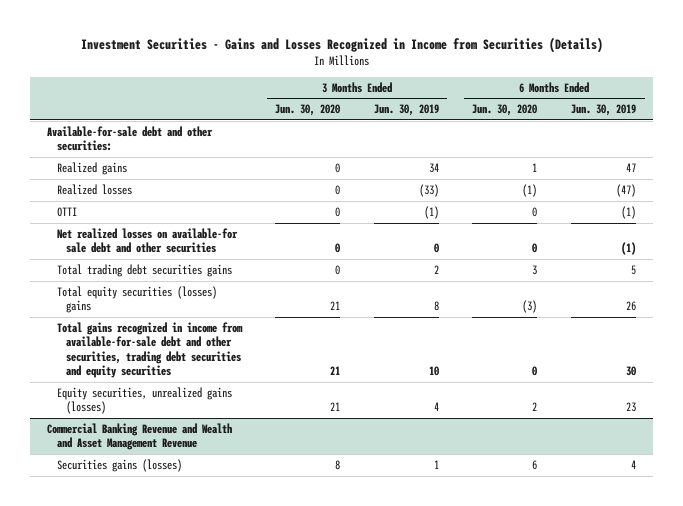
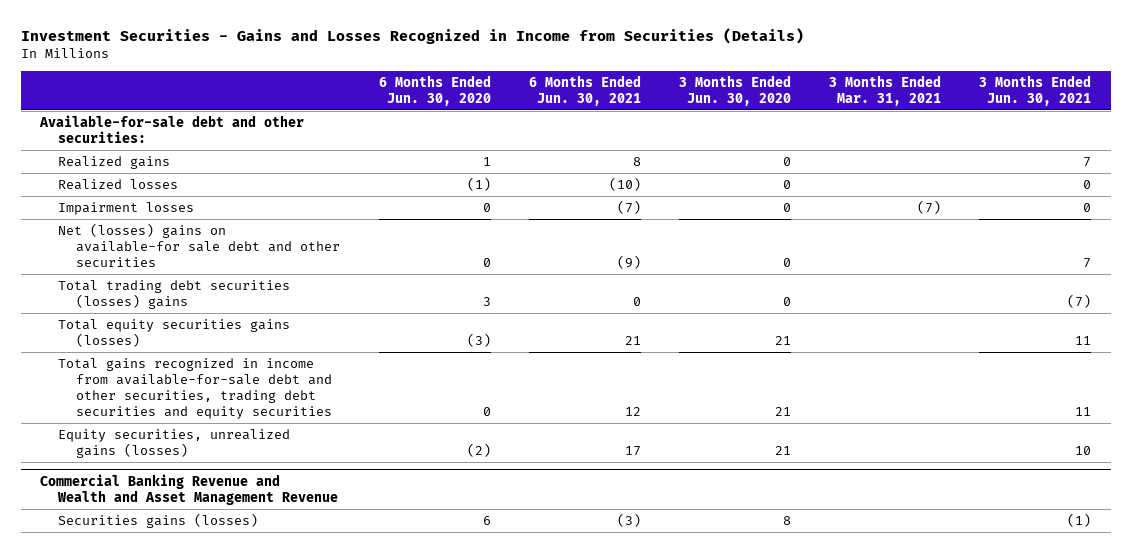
- | 3 Months Ended Jun. 30, 2020 | 3 Months Ended Jun. 30, 2019 | 6 Months Ended Jun. 30, 2020 | 6 Months Ended Jun. 30, 2019
+ | 6 Months Ended Jun. 30, 2020 | 6 Months Ended Jun. 30, 2021 | 3 Months Ended Jun. 30, 2020 | 3 Months Ended Mar. 31, 2021 | 3 Months Ended Jun. 30, 2021
- OTTI | 0 | (1) | 0 | (1)
- Net realized losses on available-for sale debt and other securities | 0 | 0 | 0 | (1)
- Total trading debt securities gains | 0 | 2 | 3 | 5
- Total equity securities (losses) gains | 21 | 8 | (3) | 26
+ Impairment losses | 0 | (7) | 0 | (7) | 0
+ Net (losses) gains on available-for sale debt and other securities | 0 | (9) | 0 | | 7
+ Total trading debt securities (losses) gains | 3 | 0 | 0 | | (7)
+ Total equity securities gains (losses) | (3) | 21 | 21 | | 11
- Equity securities, unrealized gains (losses) | 21 | 4 | 2 | 23
+ Equity securities, unrealized gains (losses) | (2) | 17 | 21 | | 10

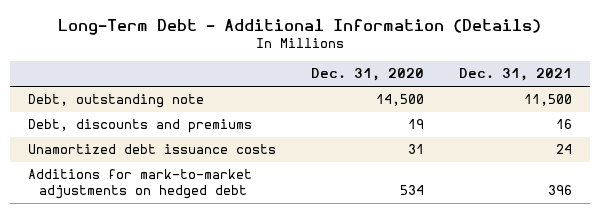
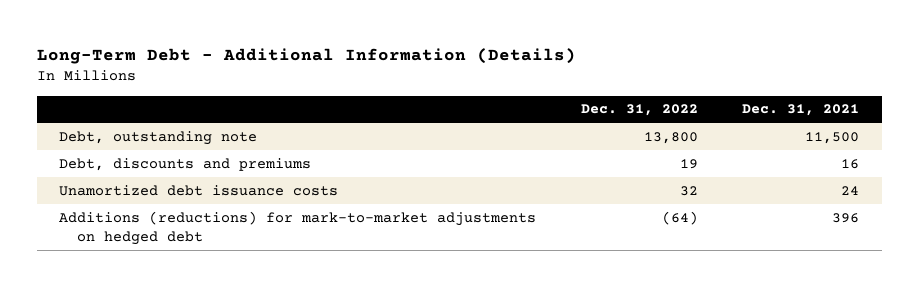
- | Dec. 31, 2020 | Dec. 31, 2021
+ | Dec. 31, 2022 | Dec. 31, 2021
- Additions for mark-to-market adjustments on hedged debt | 534 | 396
+ Additions (reductions) for mark-to-market adjustments on hedged debt | (64) | 396

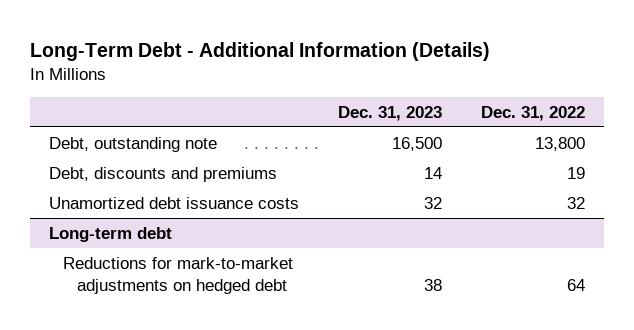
- | Dec. 31, 2022 | Dec. 31, 2021
+ | Dec. 31, 2023 | Dec. 31, 2022
- Additions (reductions) for mark-to-market adjustments on hedged debt | (64) | 396
+ Long-term debt
+ Reductions for mark-to-market adjustments on hedged debt | 38 | 64

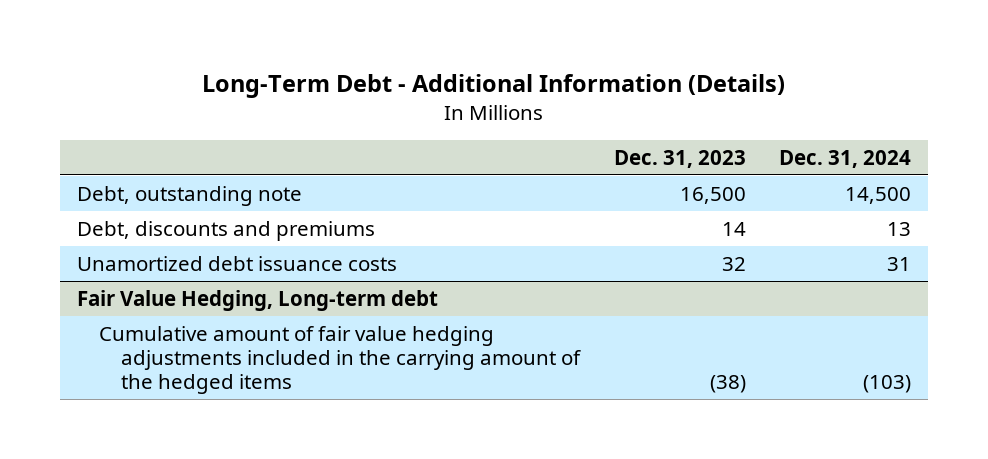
- | Dec. 31, 2023 | Dec. 31, 2022
+ | Dec. 31, 2023 | Dec. 31, 2024
- Long-term debt
- Reductions for mark-to-market adjustments on hedged debt | 38 | 64
+ Fair Value Hedging, Long-term debt
+ Cumulative amount of fair value hedging adjustments included in the carrying amount of the hedged items | (38) | (103)

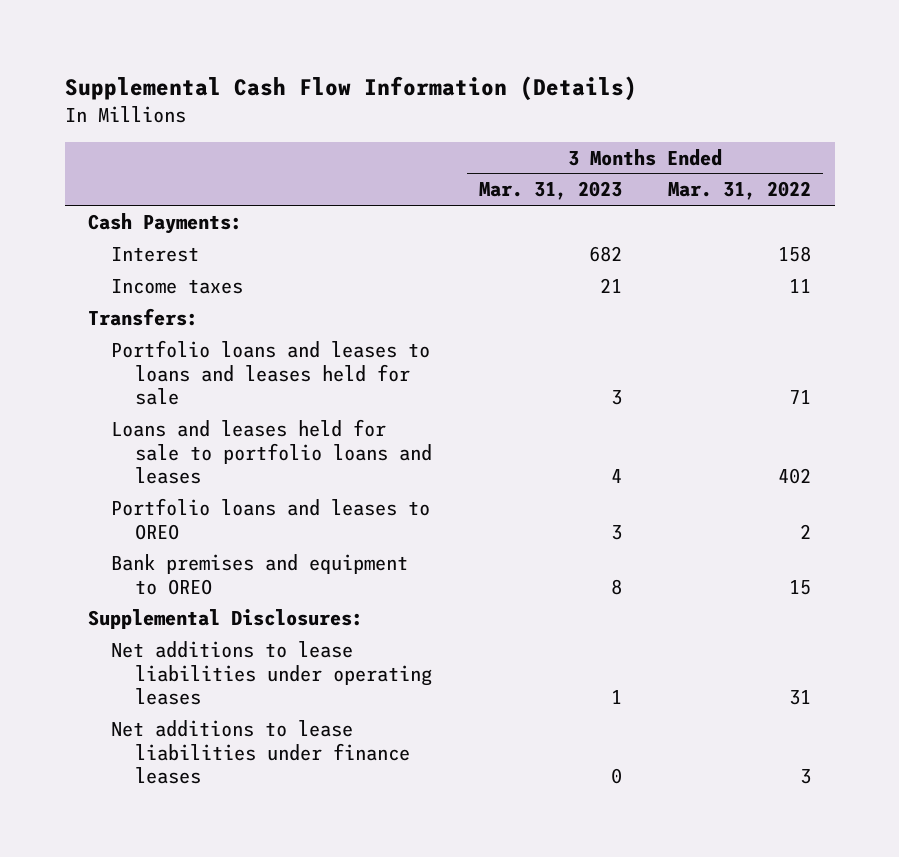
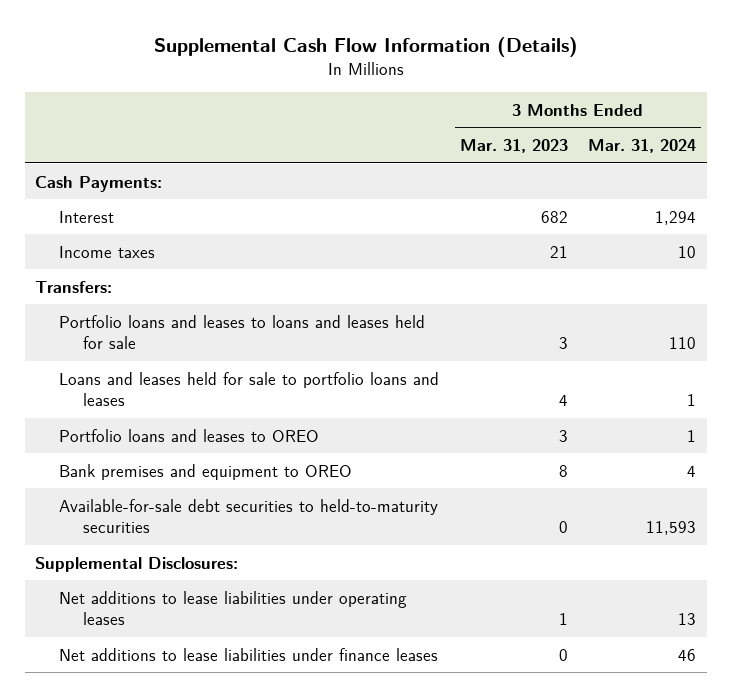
- | 3 Months Ended Mar. 31, 2023 | 3 Months Ended Mar. 31, 2022
+ | 3 Months Ended Mar. 31, 2023 | 3 Months Ended Mar. 31, 2024
+ Available-for-sale debt securities to held-to-maturity securities | 0 | 11,593

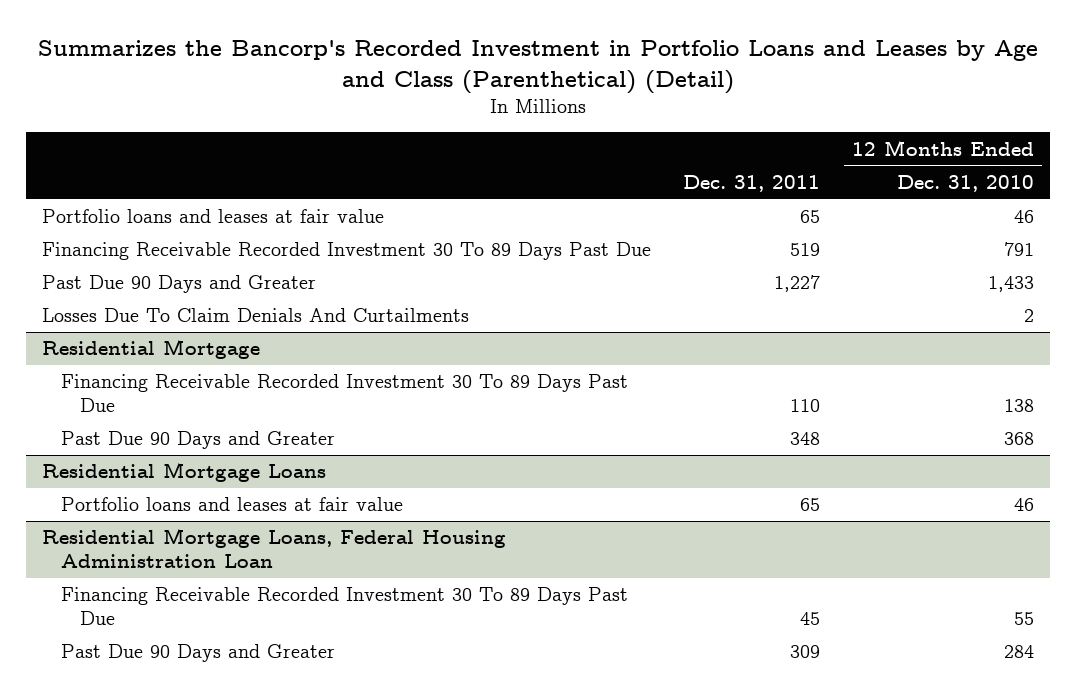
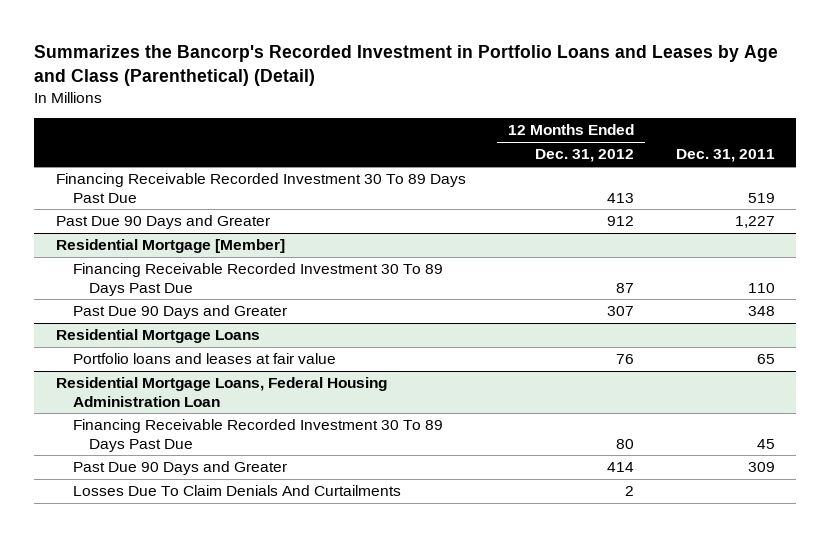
- | Dec. 31, 2011 | 12 Months Ended Dec. 31, 2010
+ | 12 Months Ended Dec. 31, 2012 | Dec. 31, 2011
- Portfolio loans and leases at fair value | 65 | 46
- Losses Due To Claim Denials And Curtailments | | 2
- Residential Mortgage
+ Residential Mortgage [Member]
@ Residential Mortgage Loans, Federal Housing Administration Loan
+ Losses Due To Claim Denials And Curtailments | 2 |

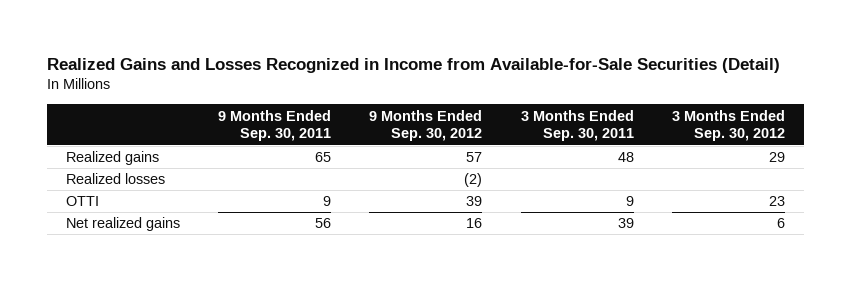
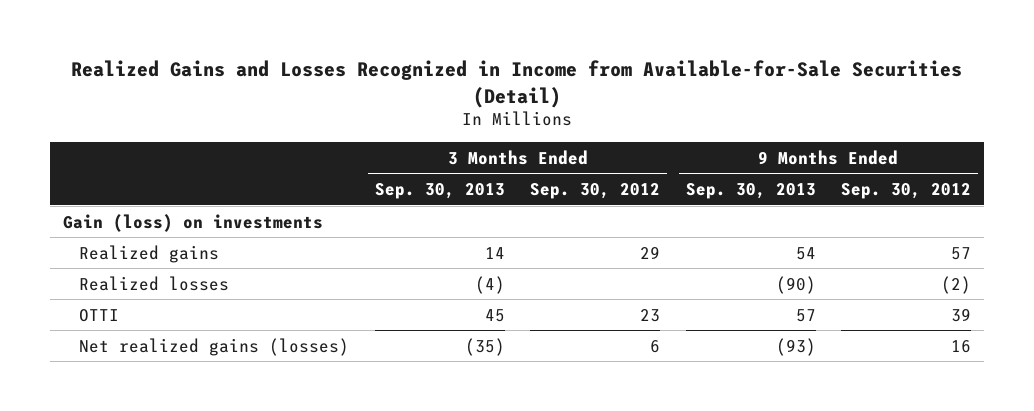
- | 9 Months Ended Sep. 30, 2011 | 9 Months Ended Sep. 30, 2012 | 3 Months Ended Sep. 30, 2011 | 3 Months Ended Sep. 30, 2012
+ | 3 Months Ended Sep. 30, 2013 | 3 Months Ended Sep. 30, 2012 | 9 Months Ended Sep. 30, 2013 | 9 Months Ended Sep. 30, 2012
+ Gain (loss) on investments
- Net realized gains | 56 | 16 | 39 | 6
+ Net realized gains (losses) | (35) | 6 | (93) | 16

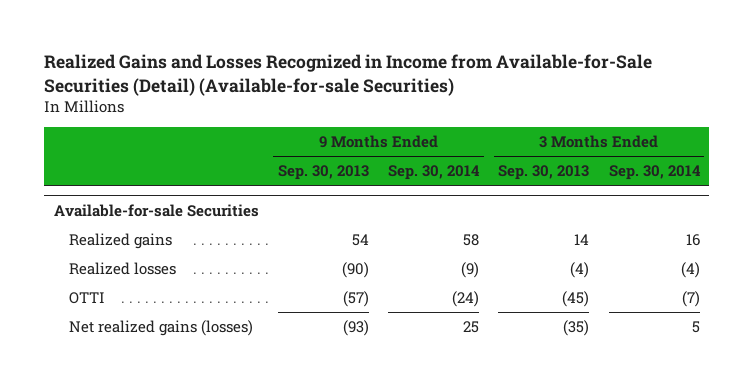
- Realized Gains and Losses Recognized in Income from Available-for-Sale Securities (Detail)
+ Realized Gains and Losses Recognized in Income from Available-for-Sale Securities (Detail) (Available-for-sale Securities)
- | 3 Months Ended Sep. 30, 2013 | 3 Months Ended Sep. 30, 2012 | 9 Months Ended Sep. 30, 2013 | 9 Months Ended Sep. 30, 2012
+ | 9 Months Ended Sep. 30, 2013 | 9 Months Ended Sep. 30, 2014 | 3 Months Ended Sep. 30, 2013 | 3 Months Ended Sep. 30, 2014
- Gain (loss) on investments
+ Available-for-sale Securities
- OTTI | 45 | 23 | 57 | 39
+ OTTI | (57) | (24) | (45) | (7)

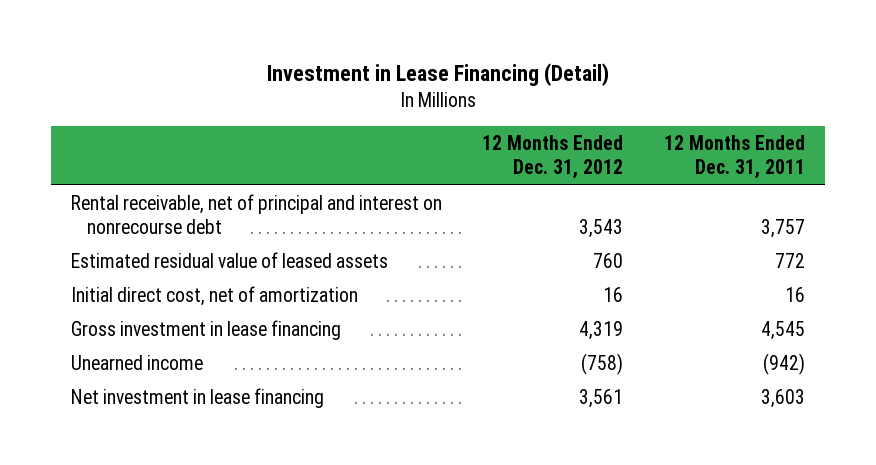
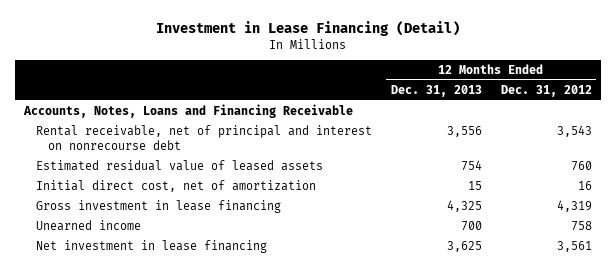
- | 12 Months Ended Dec. 31, 2012 | 12 Months Ended Dec. 31, 2011
+ | 12 Months Ended Dec. 31, 2013 | 12 Months Ended Dec. 31, 2012
+ Accounts, Notes, Loans and Financing Receivable
- Unearned income | (758) | (942)
+ Unearned income | 700 | 758

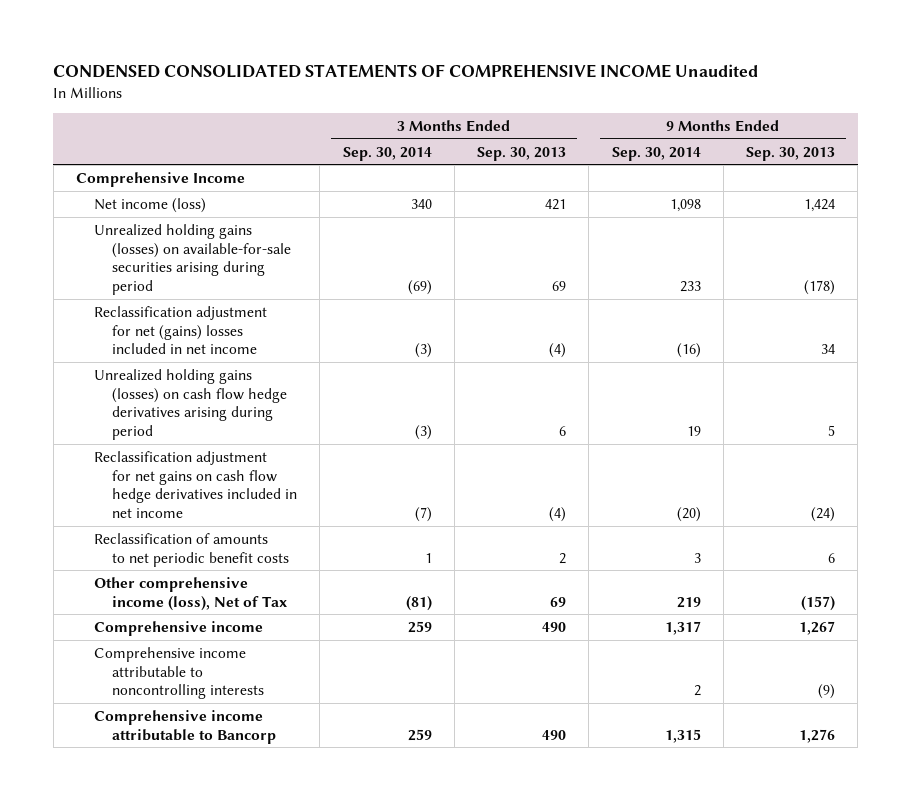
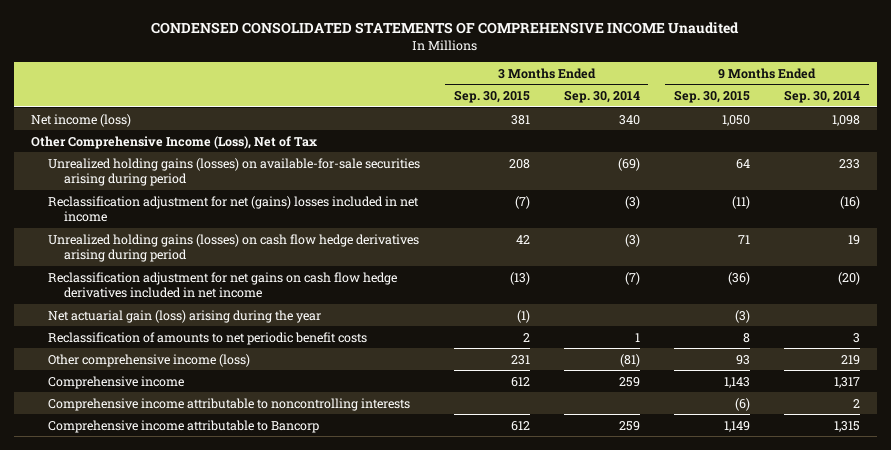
- | 3 Months Ended Sep. 30, 2014 | 3 Months Ended Sep. 30, 2013 | 9 Months Ended Sep. 30, 2014 | 9 Months Ended Sep. 30, 2013
+ | 3 Months Ended Sep. 30, 2015 | 3 Months Ended Sep. 30, 2014 | 9 Months Ended Sep. 30, 2015 | 9 Months Ended Sep. 30, 2014
- Comprehensive Income
+ Other Comprehensive Income (Loss), Net of Tax
+ Net actuarial gain (loss) arising during the year | (1) | | (3) |
- Other comprehensive income (loss), Net of Tax | (81) | 69 | 219 | (157)
+ Other comprehensive income (loss) | 231 | (81) | 93 | 219

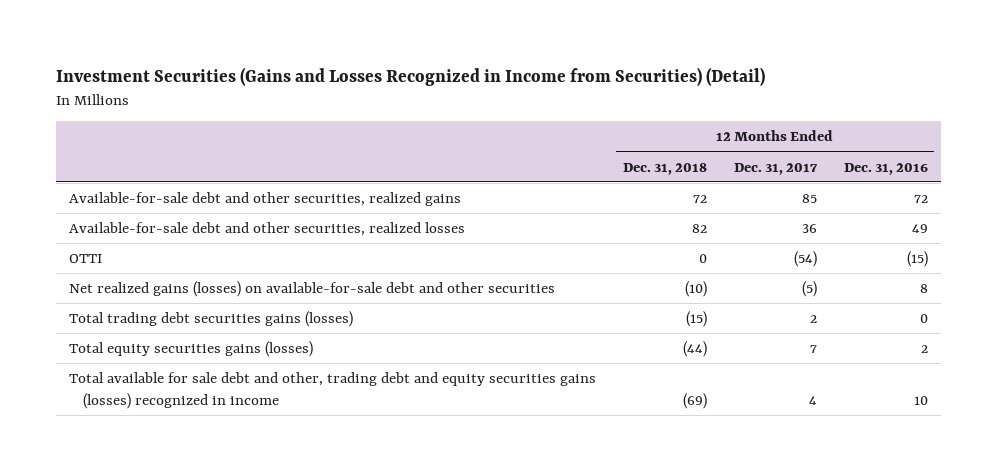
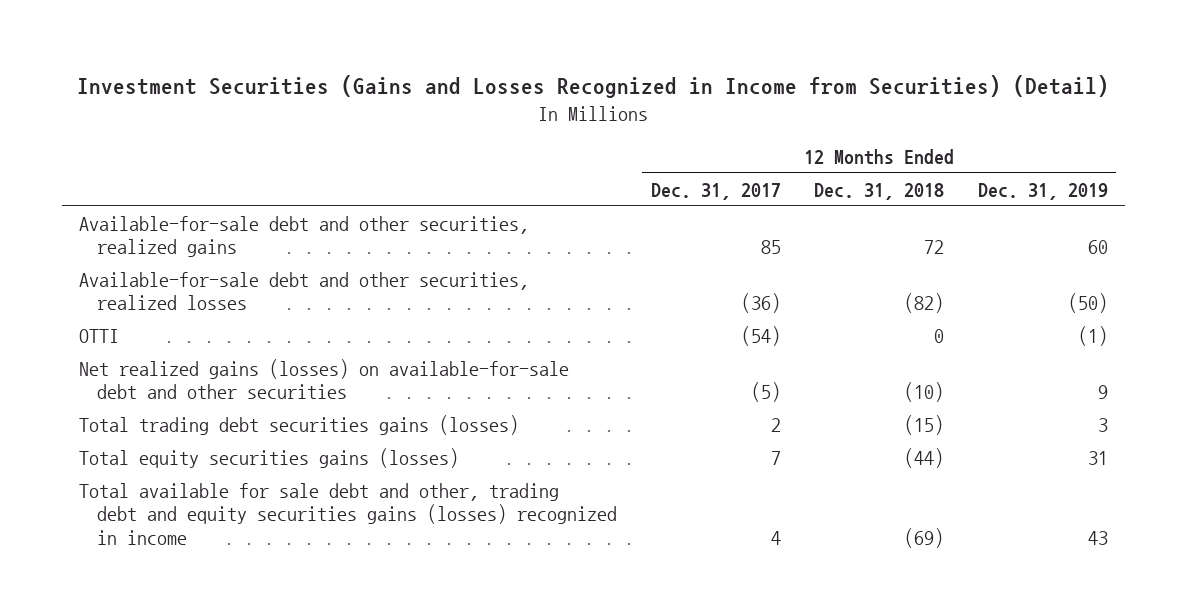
- | 12 Months Ended Dec. 31, 2018 | 12 Months Ended Dec. 31, 2017 | 12 Months Ended Dec. 31, 2016
+ | 12 Months Ended Dec. 31, 2017 | 12 Months Ended Dec. 31, 2018 | 12 Months Ended Dec. 31, 2019
- Available-for-sale debt and other securities, realized losses | 82 | 36 | 49
+ Available-for-sale debt and other securities, realized losses | (36) | (82) | (50)

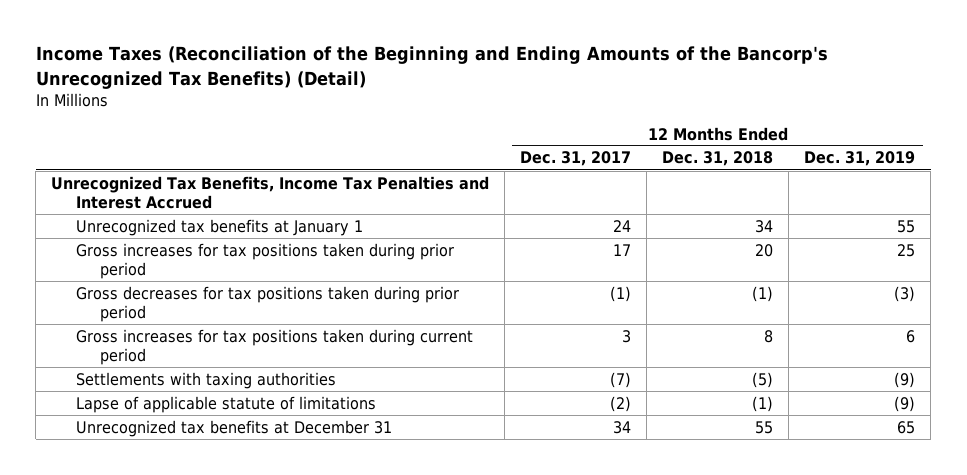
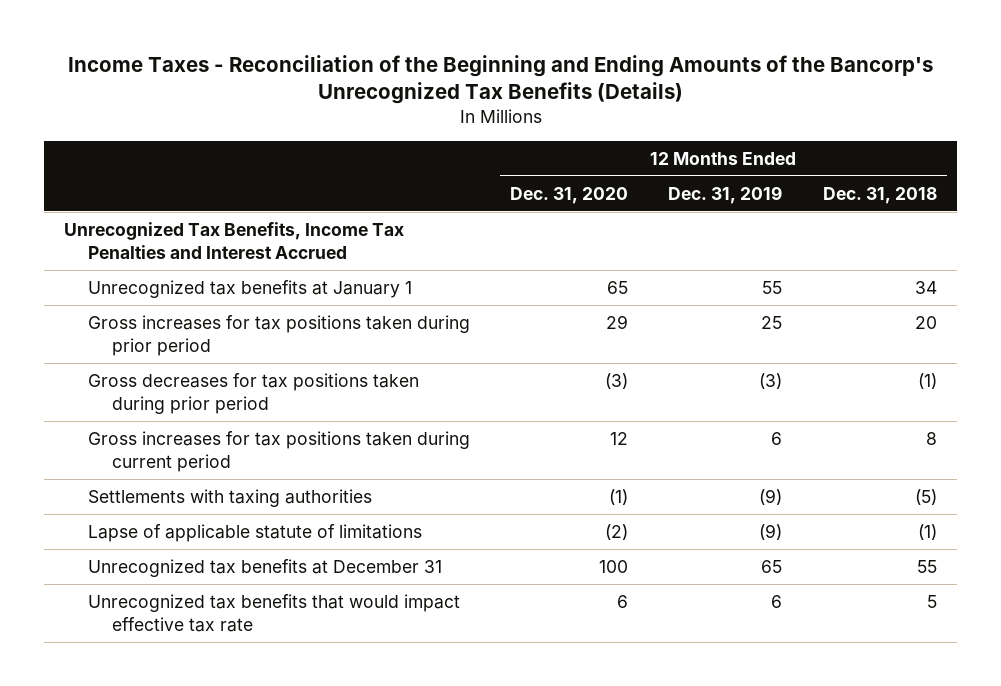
- Income Taxes (Reconciliation of the Beginning and Ending Amounts of the Bancorp's Unrecognized Tax Benefits) (Detail)
+ Income Taxes - Reconciliation of the Beginning and Ending Amounts of the Bancorp's Unrecognized Tax Benefits (Details)
- | 12 Months Ended Dec. 31, 2017 | 12 Months Ended Dec. 31, 2018 | 12 Months Ended Dec. 31, 2019
+ | 12 Months Ended Dec. 31, 2020 | 12 Months Ended Dec. 31, 2019 | 12 Months Ended Dec. 31, 2018
+ Unrecognized tax benefits that would impact effective tax rate | 6 | 6 | 5

